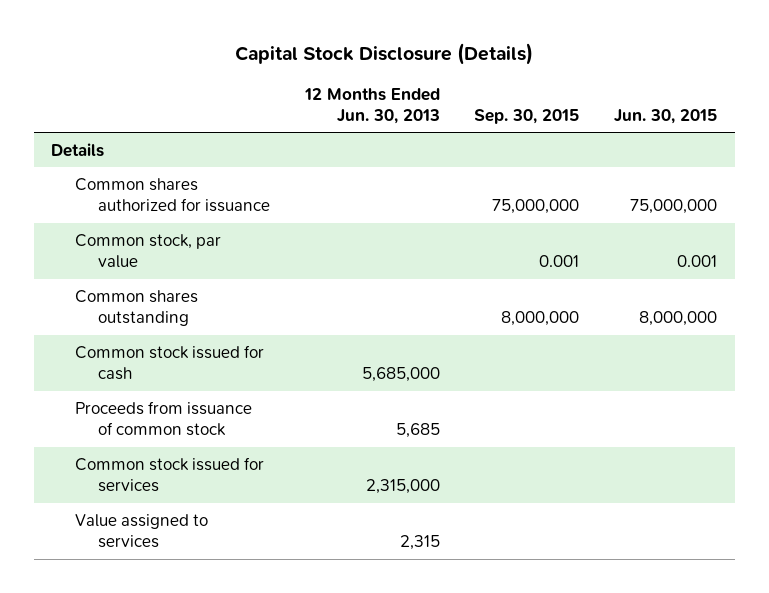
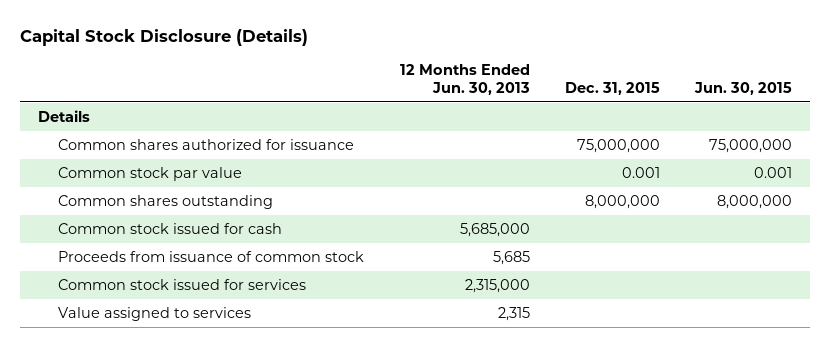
- | 12 Months Ended Jun. 30, 2013 | Sep. 30, 2015 | Jun. 30, 2015
+ | 12 Months Ended Jun. 30, 2013 | Dec. 31, 2015 | Jun. 30, 2015
- Common stock, par value | | 0.001 | 0.001
+ Common stock par value | | 0.001 | 0.001

